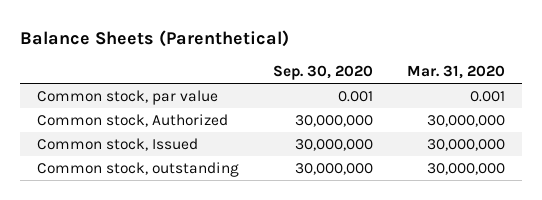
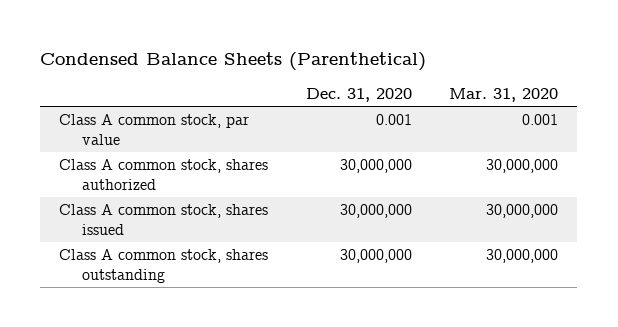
- Balance Sheets (Parenthetical)
+ Condensed Balance Sheets (Parenthetical)
- | Sep. 30, 2020 | Mar. 31, 2020
+ | Dec. 31, 2020 | Mar. 31, 2020
- Common stock, par value | 0.001 | 0.001
- Common stock, Authorized | 30,000,000 | 30,000,000
- Common stock, Issued | 30,000,000 | 30,000,000
- Common stock, outstanding | 30,000,000 | 30,000,000
+ Class A common stock, par value | 0.001 | 0.001
+ Class A common stock, shares authorized | 30,000,000 | 30,000,000
+ Class A common stock, shares issued | 30,000,000 | 30,000,000
+ Class A common stock, shares outstanding | 30,000,000 | 30,000,000

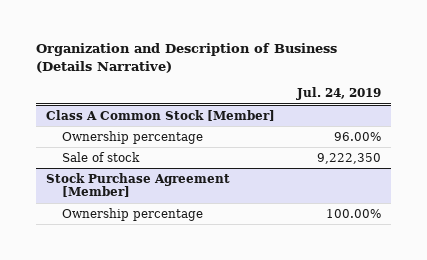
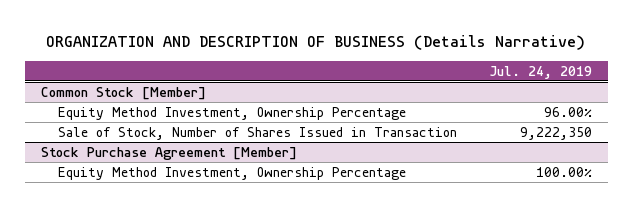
- Organization and Description of Business (Details Narrative)
+ ORGANIZATION AND DESCRIPTION OF BUSINESS (Details Narrative)
- Class A Common Stock [Member]
- Ownership percentage | 96.00%
- Sale of stock | 9,222,350
+ Common Stock [Member]
+ Equity Method Investment, Ownership Percentage | 96.00%
+ Sale of Stock, Number of Shares Issued in Transaction | 9,222,350
@ Stock Purchase Agreement [Member]
- Ownership percentage | 100.00%
+ Equity Method Investment, Ownership Percentage | 100.00%

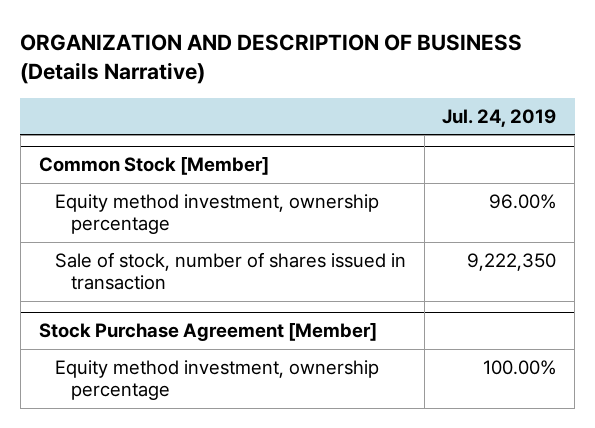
@ Common Stock [Member]
- Equity Method Investment, Ownership Percentage | 96.00%
- Sale of Stock, Number of Shares Issued in Transaction | 9,222,350
+ Equity method investment, ownership percentage | 96.00%
+ Sale of stock, number of shares issued in transaction | 9,222,350
@ Stock Purchase Agreement [Member]
- Equity Method Investment, Ownership Percentage | 100.00%
+ Equity method investment, ownership percentage | 100.00%

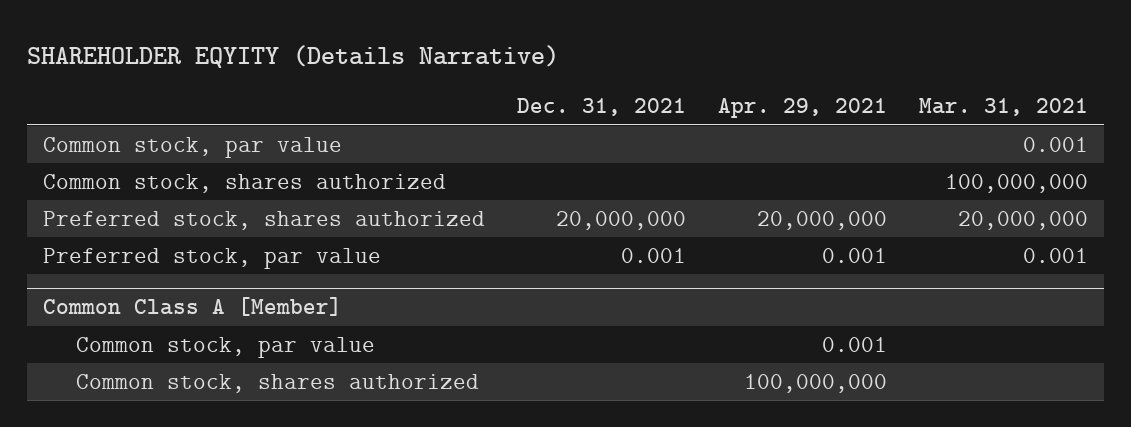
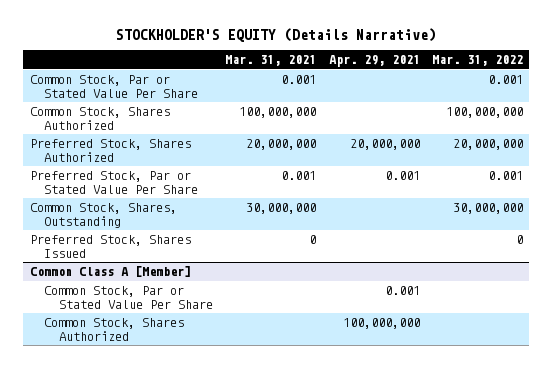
- SHAREHOLDER EQYITY (Details Narrative)
+ STOCKHOLDER'S EQUITY (Details Narrative)
- | Dec. 31, 2021 | Apr. 29, 2021 | Mar. 31, 2021
+ | Mar. 31, 2021 | Apr. 29, 2021 | Mar. 31, 2022
- Common stock, par value | | | 0.001
- Common stock, shares authorized | | | 100,000,000
- Preferred stock, shares authorized | 20,000,000 | 20,000,000 | 20,000,000
- Preferred stock, par value | 0.001 | 0.001 | 0.001
+ Common Stock, Par or Stated Value Per Share | 0.001 | | 0.001
+ Common Stock, Shares Authorized | 100,000,000 | | 100,000,000
+ Preferred Stock, Shares Authorized | 20,000,000 | 20,000,000 | 20,000,000
+ Preferred Stock, Par or Stated Value Per Share | 0.001 | 0.001 | 0.001
+ Common Stock, Shares, Outstanding | 30,000,000 | | 30,000,000
+ Preferred Stock, Shares Issued | 0 | | 0
@ Common Class A [Member]
- Common stock, par value | | 0.001 |
- Common stock, shares authorized | | 100,000,000 |
+ Common Stock, Par or Stated Value Per Share | | 0.001 |
+ Common Stock, Shares Authorized | | 100,000,000 |

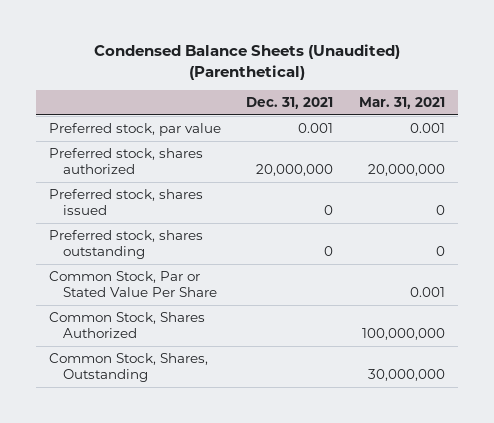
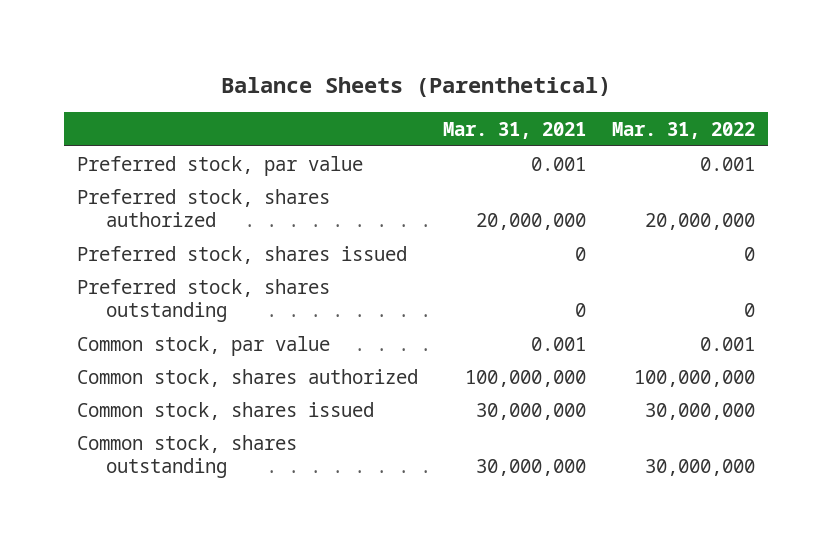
- Condensed Balance Sheets (Unaudited) (Parenthetical)
+ Balance Sheets (Parenthetical)
- | Dec. 31, 2021 | Mar. 31, 2021
+ | Mar. 31, 2021 | Mar. 31, 2022
- Common Stock, Par or Stated Value Per Share | | 0.001
- Common Stock, Shares Authorized | | 100,000,000
- Common Stock, Shares, Outstanding | | 30,000,000
+ Common stock, par value | 0.001 | 0.001
+ Common stock, shares authorized | 100,000,000 | 100,000,000
+ Common stock, shares issued | 30,000,000 | 30,000,000
+ Common stock, shares outstanding | 30,000,000 | 30,000,000

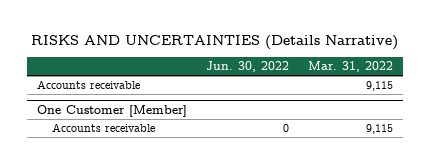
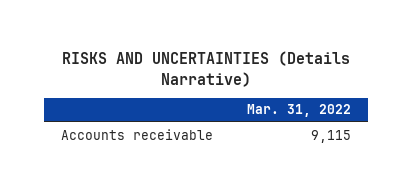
- | Jun. 30, 2022 | Mar. 31, 2022
+ | Mar. 31, 2022
- One Customer [Member]
- Accounts receivable | 0 | 9,115

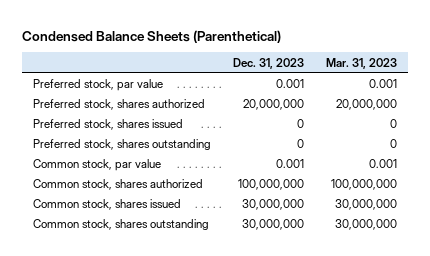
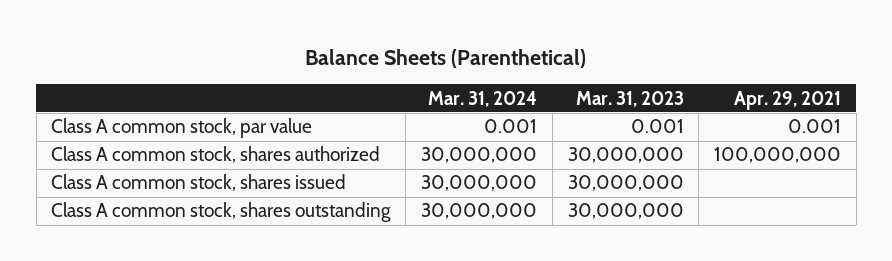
- Condensed Balance Sheets (Parenthetical)
+ Balance Sheets (Parenthetical)
- | Dec. 31, 2023 | Mar. 31, 2023
+ | Mar. 31, 2024 | Mar. 31, 2023 | Apr. 29, 2021
- Preferred stock, par value | 0.001 | 0.001
- Preferred stock, shares authorized | 20,000,000 | 20,000,000
- Preferred stock, shares issued | 0 | 0
- Preferred stock, shares outstanding | 0 | 0
- Common stock, par value | 0.001 | 0.001
- Common stock, shares authorized | 100,000,000 | 100,000,000
- Common stock, shares issued | 30,000,000 | 30,000,000
- Common stock, shares outstanding | 30,000,000 | 30,000,000
+ Class A common stock, par value | 0.001 | 0.001 | 0.001
+ Class A common stock, shares authorized | 30,000,000 | 30,000,000 | 100,000,000
+ Class A common stock, shares issued | 30,000,000 | 30,000,000 |
+ Class A common stock, shares outstanding | 30,000,000 | 30,000,000 |

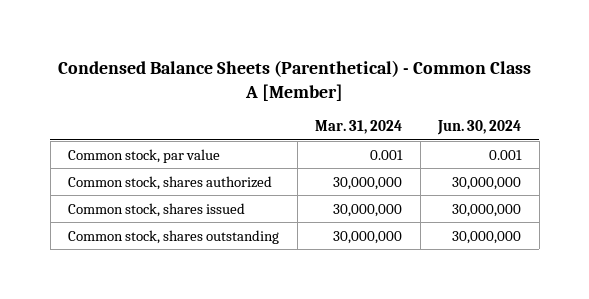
- Balance Sheets (Parenthetical)
+ Condensed Balance Sheets (Parenthetical) - Common Class A [Member]
- | Mar. 31, 2024 | Mar. 31, 2023 | Apr. 29, 2021
+ | Mar. 31, 2024 | Jun. 30, 2024
- Class A common stock, par value | 0.001 | 0.001 | 0.001
- Class A common stock, shares authorized | 30,000,000 | 30,000,000 | 100,000,000
- Class A common stock, shares issued | 30,000,000 | 30,000,000 |
- Class A common stock, shares outstanding | 30,000,000 | 30,000,000 |
+ Common stock, par value | 0.001 | 0.001
+ Common stock, shares authorized | 30,000,000 | 30,000,000
+ Common stock, shares issued | 30,000,000 | 30,000,000
+ Common stock, shares outstanding | 30,000,000 | 30,000,000

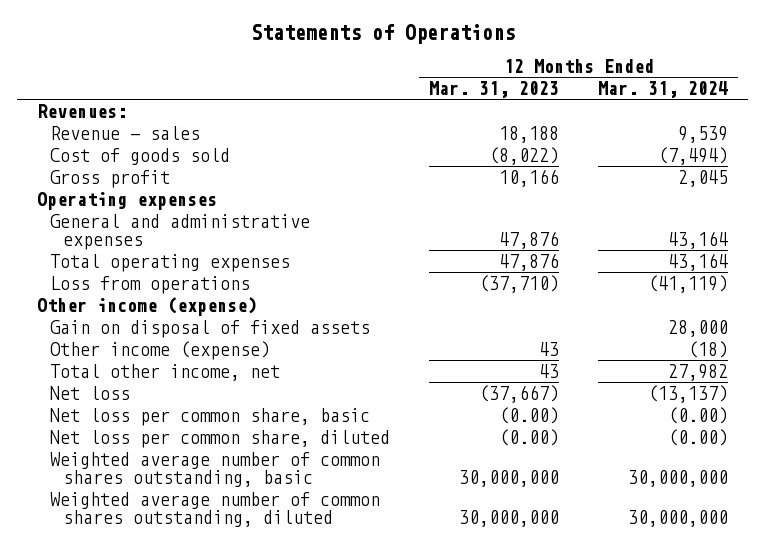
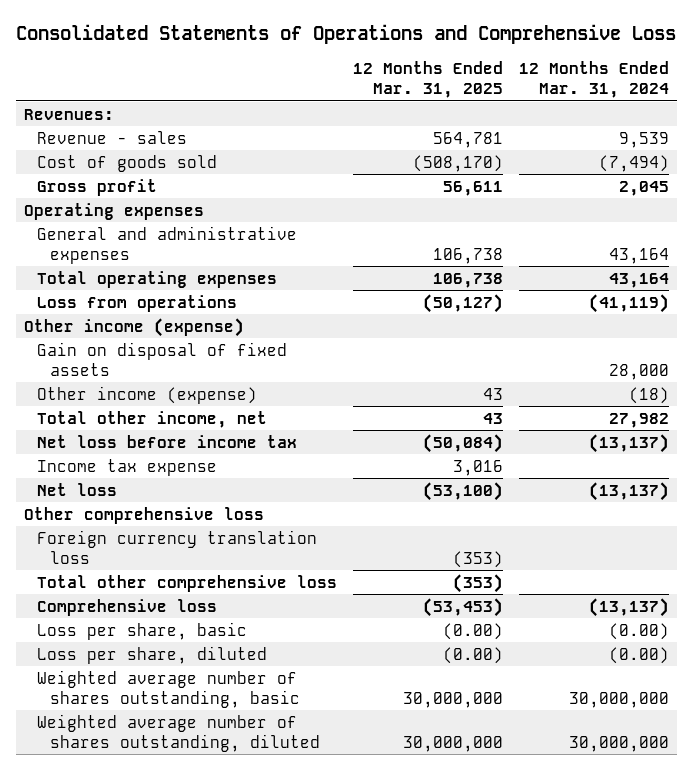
- Statements of Operations
+ Consolidated Statements of Operations and Comprehensive Loss
- | 12 Months Ended Mar. 31, 2023 | 12 Months Ended Mar. 31, 2024
+ | 12 Months Ended Mar. 31, 2025 | 12 Months Ended Mar. 31, 2024
+ Net loss before income tax | (50,084) | (13,137)
+ Income tax expense | 3,016 |
- Net loss per common share, basic | (0.00) | (0.00)
- Net loss per common share, diluted | (0.00) | (0.00)
- Weighted average number of common shares outstanding, basic | 30,000,000 | 30,000,000
- Weighted average number of common shares outstanding, diluted | 30,000,000 | 30,000,000
+ Other comprehensive loss
+ Foreign currency translation loss | (353) |
+ Total other comprehensive loss | (353) |
+ Comprehensive loss | (53,453) | (13,137)
+ Loss per share, basic | (0.00) | (0.00)
+ Loss per share, diluted | (0.00) | (0.00)
+ Weighted average number of shares outstanding, basic | 30,000,000 | 30,000,000
+ Weighted average number of shares outstanding, diluted | 30,000,000 | 30,000,000

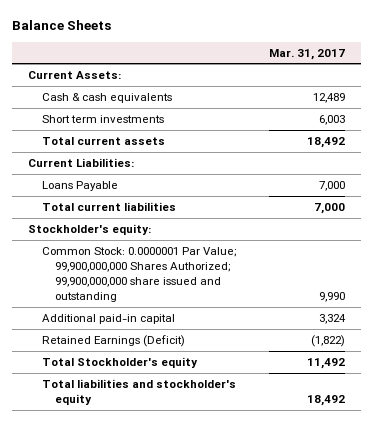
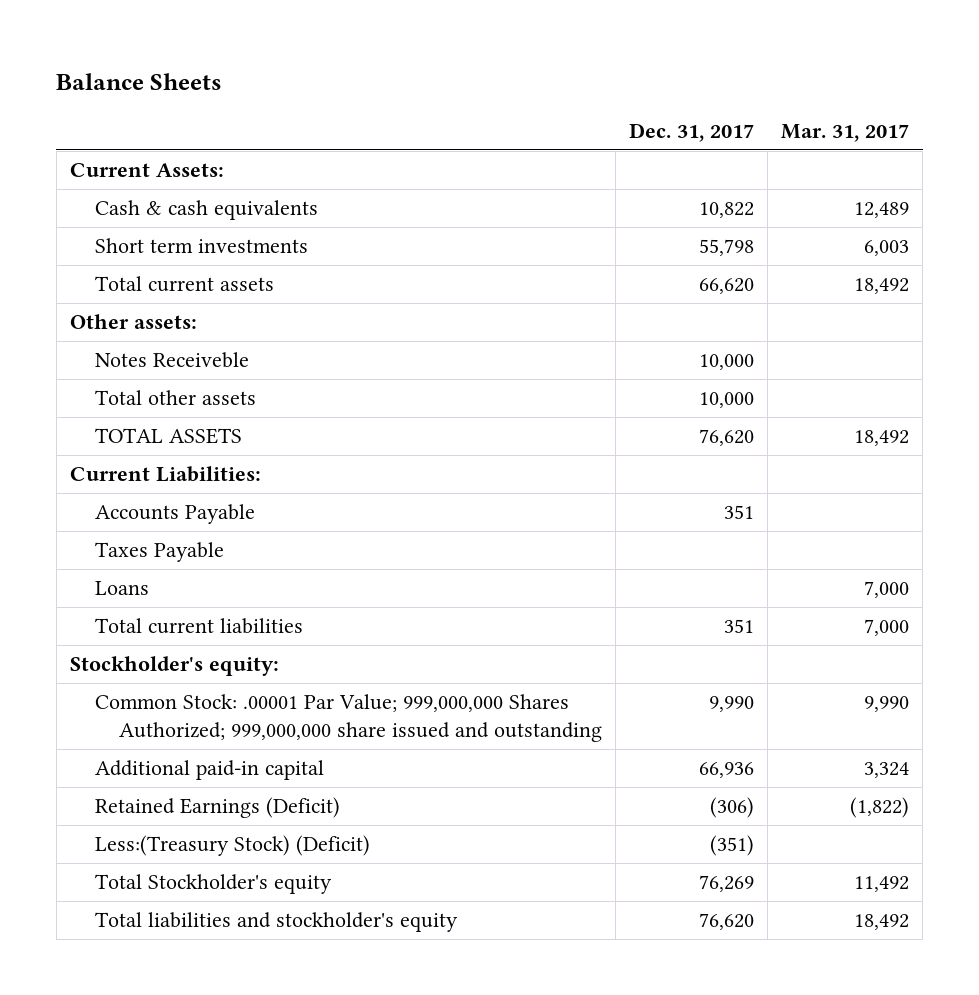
- | Mar. 31, 2017
+ | Dec. 31, 2017 | Mar. 31, 2017
+ Other assets:
+ Notes Receiveble | 10,000 |
+ Total other assets | 10,000 |
+ TOTAL ASSETS | 76,620 | 18,492
- Loans Payable | 7,000
+ Accounts Payable | 351 |
+ Taxes Payable
+ Loans | | 7,000
- Common Stock: 0.0000001 Par Value; 99,900,000,000 Shares Authorized; 99,900,000,000 share issued and outstanding | 9,990
+ Common Stock: .00001 Par Value; 999,000,000 Shares Authorized; 999,000,000 share issued and outstanding | 9,990 | 9,990
+ Less:(Treasury Stock) (Deficit) | (351) |

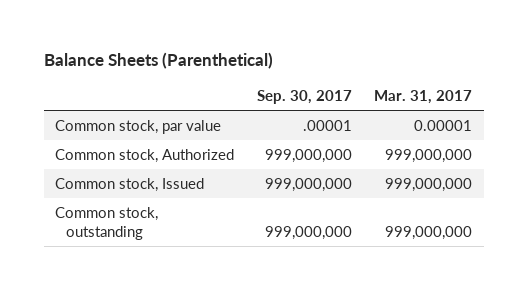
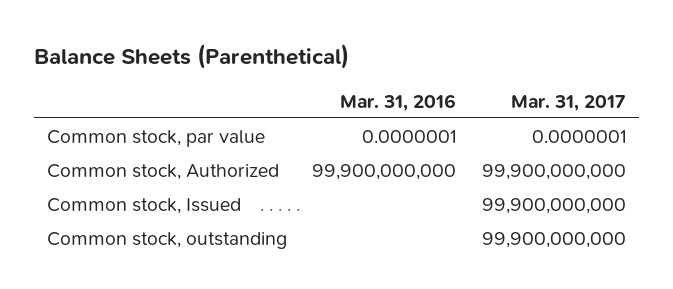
- | Sep. 30, 2017 | Mar. 31, 2017
+ | Mar. 31, 2016 | Mar. 31, 2017
- Common stock, par value | .00001 | 0.00001
- Common stock, Authorized | 999,000,000 | 999,000,000
- Common stock, Issued | 999,000,000 | 999,000,000
- Common stock, outstanding | 999,000,000 | 999,000,000
+ Common stock, par value | 0.0000001 | 0.0000001
+ Common stock, Authorized | 99,900,000,000 | 99,900,000,000
+ Common stock, Issued | | 99,900,000,000
+ Common stock, outstanding | | 99,900,000,000

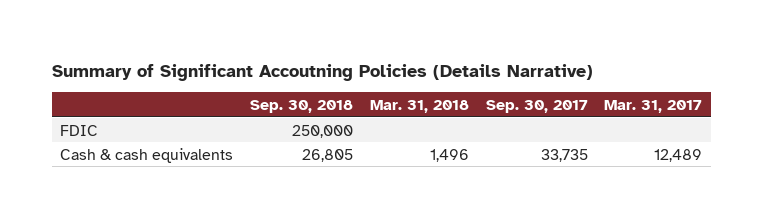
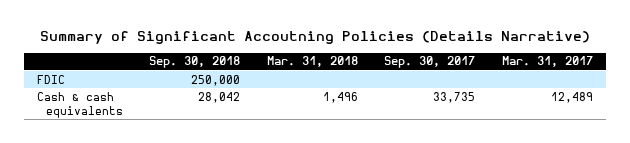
- Cash & cash equivalents | 26,805 | 1,496 | 33,735 | 12,489
+ Cash & cash equivalents | 28,042 | 1,496 | 33,735 | 12,489

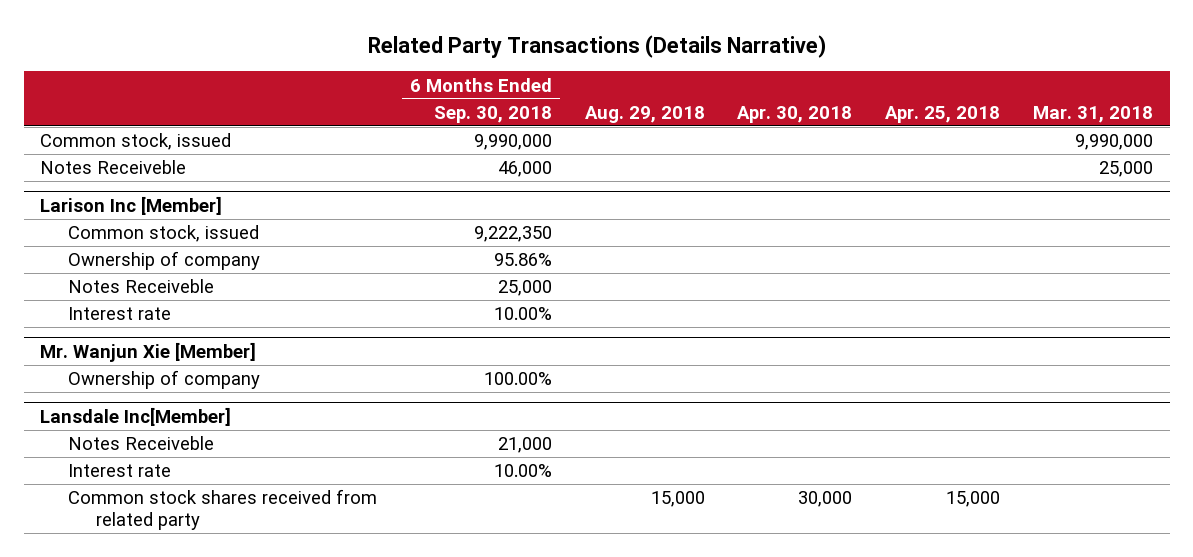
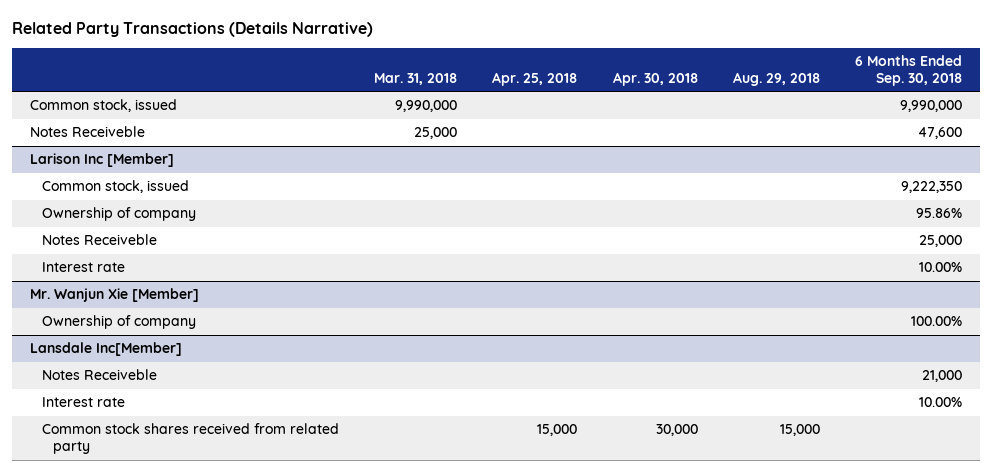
- | 6 Months Ended Sep. 30, 2018 | Aug. 29, 2018 | Apr. 30, 2018 | Apr. 25, 2018 | Mar. 31, 2018
+ | Mar. 31, 2018 | Apr. 25, 2018 | Apr. 30, 2018 | Aug. 29, 2018 | 6 Months Ended Sep. 30, 2018
- Notes Receiveble | 46,000 | | | | 25,000
+ Notes Receiveble | 25,000 | | | | 47,600

